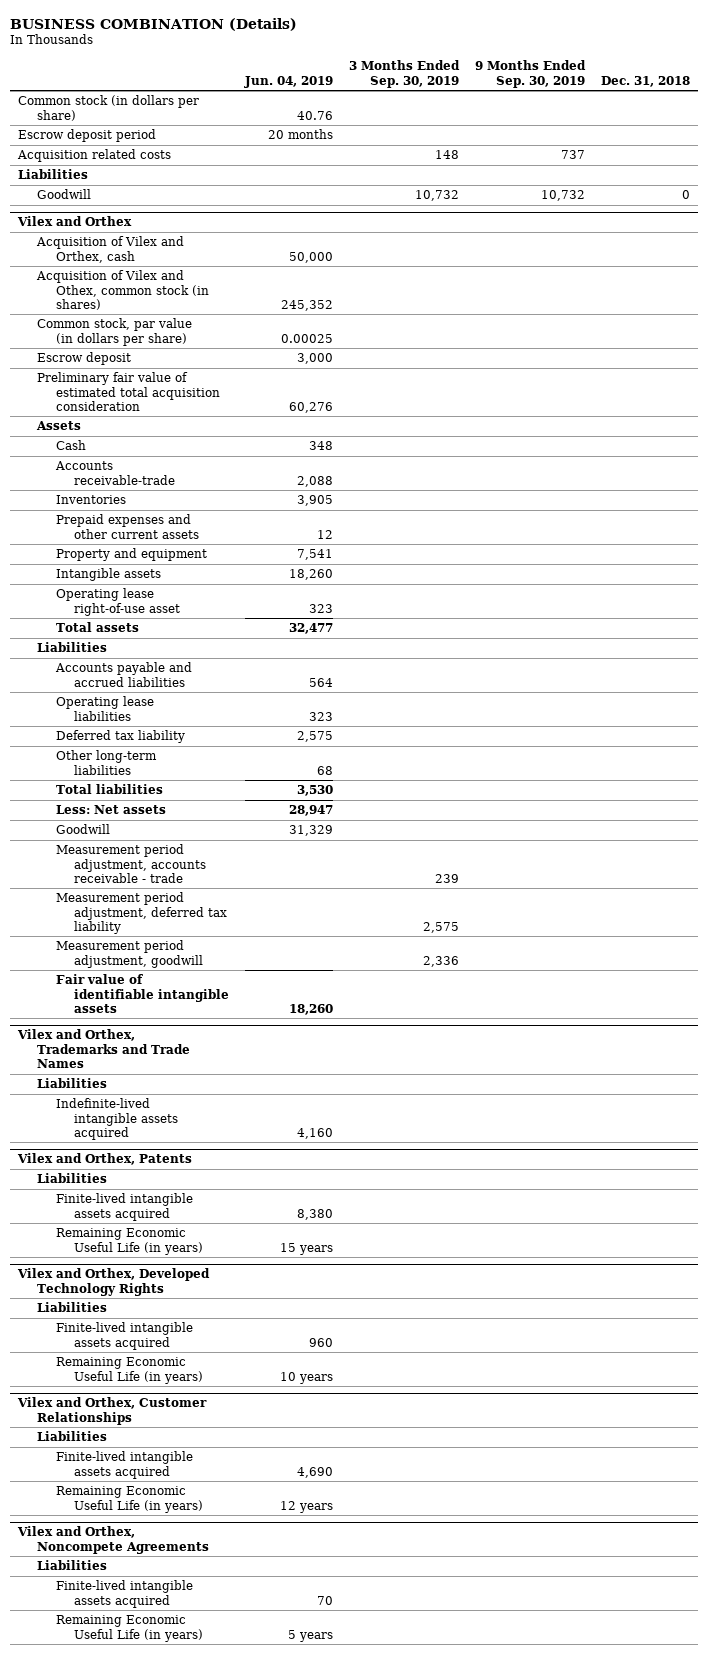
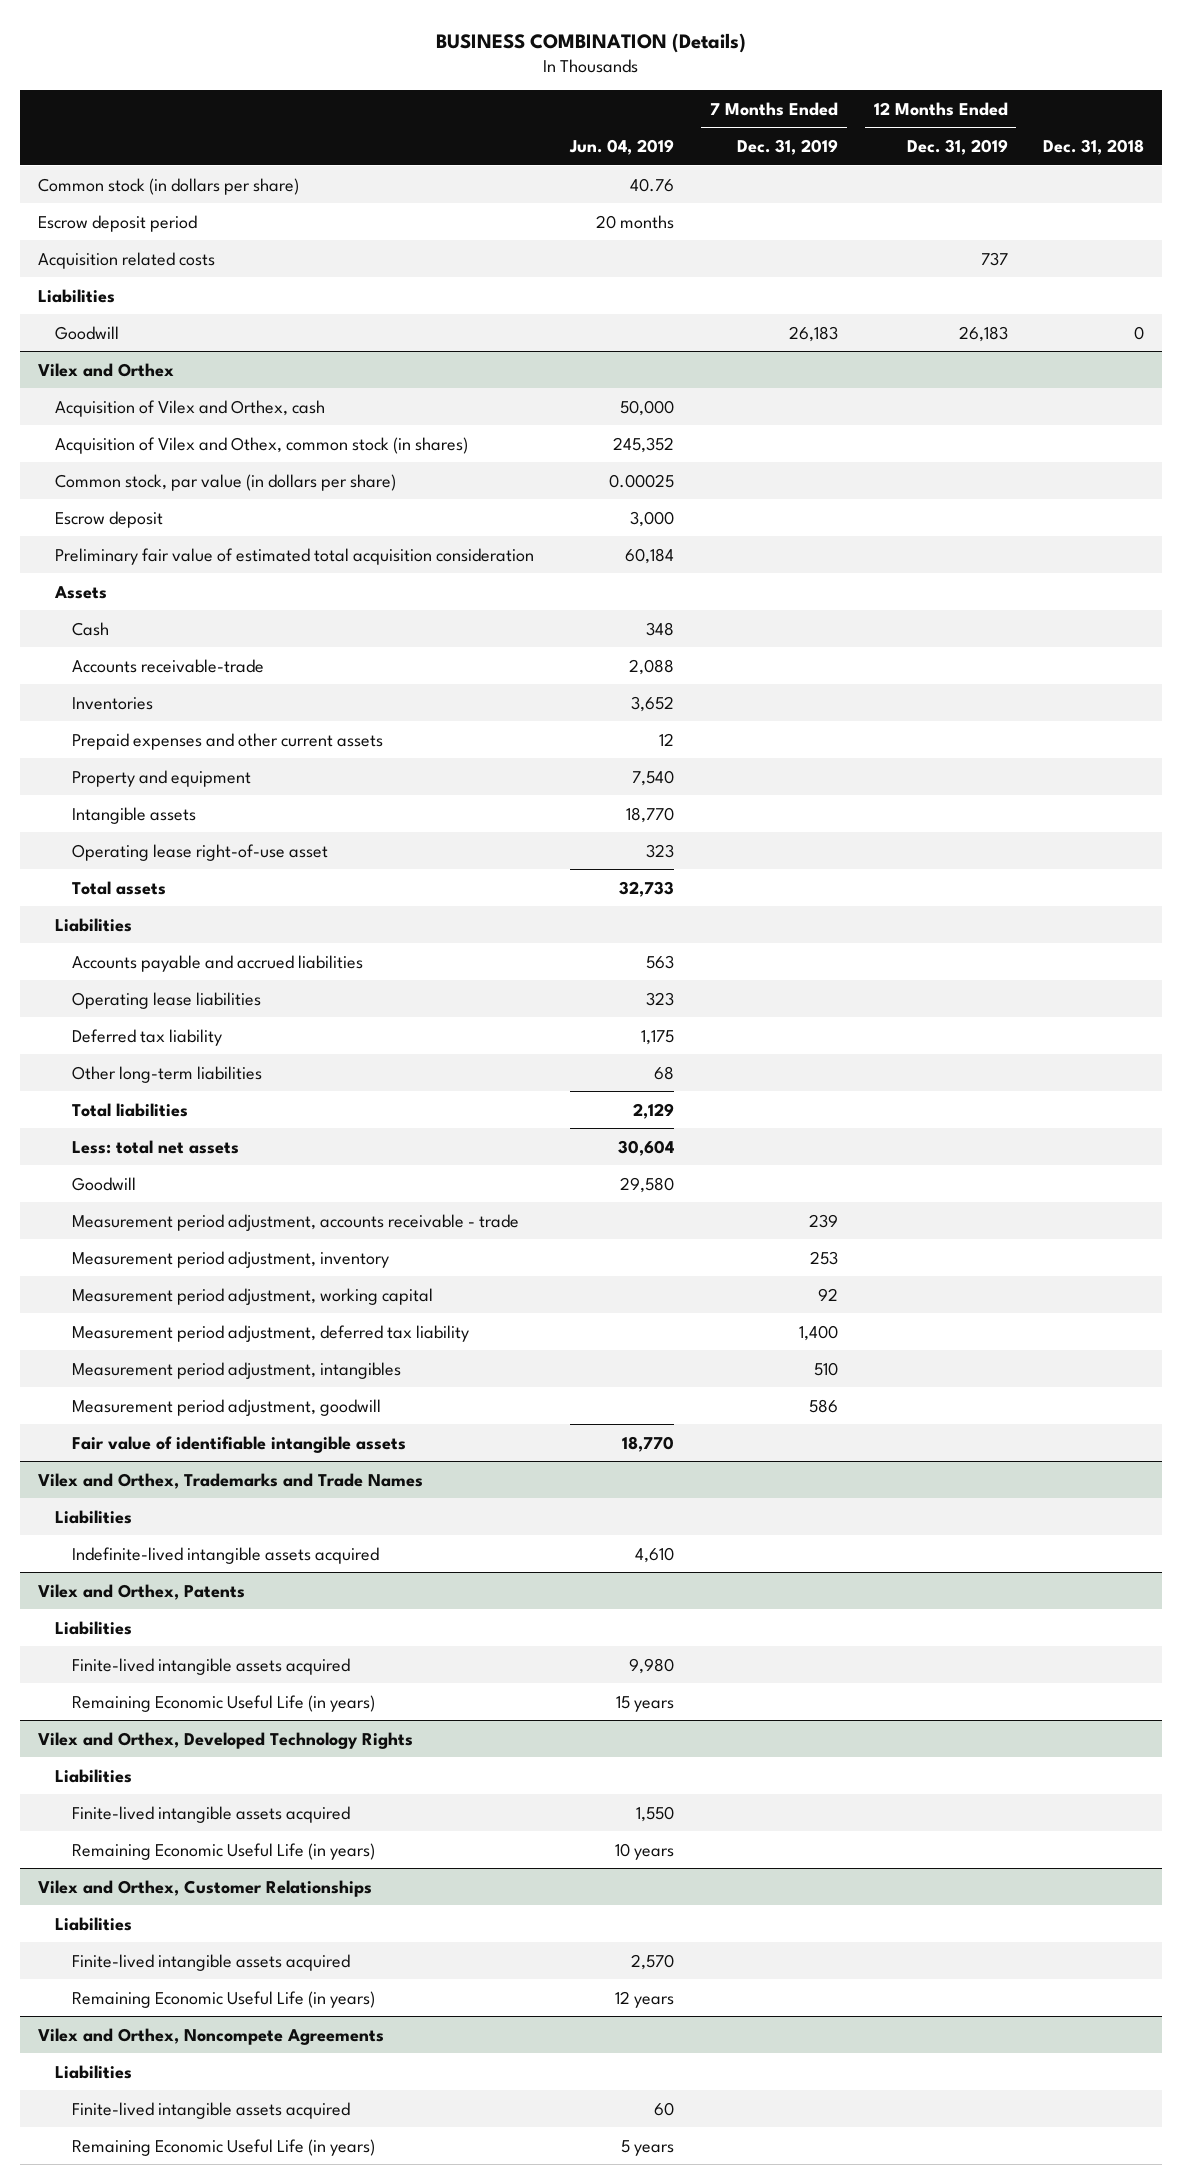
- | Jun. 04, 2019 | 3 Months Ended Sep. 30, 2019 | 9 Months Ended Sep. 30, 2019 | Dec. 31, 2018
+ | Jun. 04, 2019 | 7 Months Ended Dec. 31, 2019 | 12 Months Ended Dec. 31, 2019 | Dec. 31, 2018
@ Vilex and Orthex
- Preliminary fair value of estimated total acquisition consideration | 60,276 | | |
+ Preliminary fair value of estimated total acquisition consideration | 60,184 | | |
- Inventories | 3,905 | | |
+ Inventories | 3,652 | | |
- Property and equipment | 7,541 | | |
- Intangible assets | 18,260 | | |
+ Property and equipment | 7,540 | | |
+ Intangible assets | 18,770 | | |
- Total assets | 32,477 | | |
+ Total assets | 32,733 | | |
- Accounts payable and accrued liabilities | 564 | | |
+ Accounts payable and accrued liabilities | 563 | | |
- Deferred tax liability | 2,575 | | |
+ Deferred tax liability | 1,175 | | |
- Total liabilities | 3,530 | | |
- Less: Net assets | 28,947 | | |
- Goodwill | 31,329 | | |
+ Total liabilities | 2,129 | | |
+ Less: total net assets | 30,604 | | |
+ Goodwill | 29,580 | | |
+ Measurement period adjustment, inventory | | 253 | |
+ Measurement period adjustment, working capital | | 92 | |
+ Measurement period adjustment, intangibles | | 510 | |
- Fair value of identifiable intangible assets | 18,260 | | |
+ Fair value of identifiable intangible assets | 18,770 | | |
@ Vilex and Orthex, Trademarks and Trade Names
- Indefinite-lived intangible assets acquired | 4,160 | | |
+ Indefinite-lived intangible assets acquired | 4,610 | | |
@ Vilex and Orthex, Patents
- Finite-lived intangible assets acquired | 8,380 | | |
+ Finite-lived intangible assets acquired | 9,980 | | |
@ Vilex and Orthex, Developed Technology Rights
- Finite-lived intangible assets acquired | 960 | | |
+ Finite-lived intangible assets acquired | 1,550 | | |
@ Vilex and Orthex, Customer Relationships
- Finite-lived intangible assets acquired | 4,690 | | |
+ Finite-lived intangible assets acquired | 2,570 | | |
@ Vilex and Orthex, Noncompete Agreements
- Finite-lived intangible assets acquired | 70 | | |
+ Finite-lived intangible assets acquired | 60 | | |

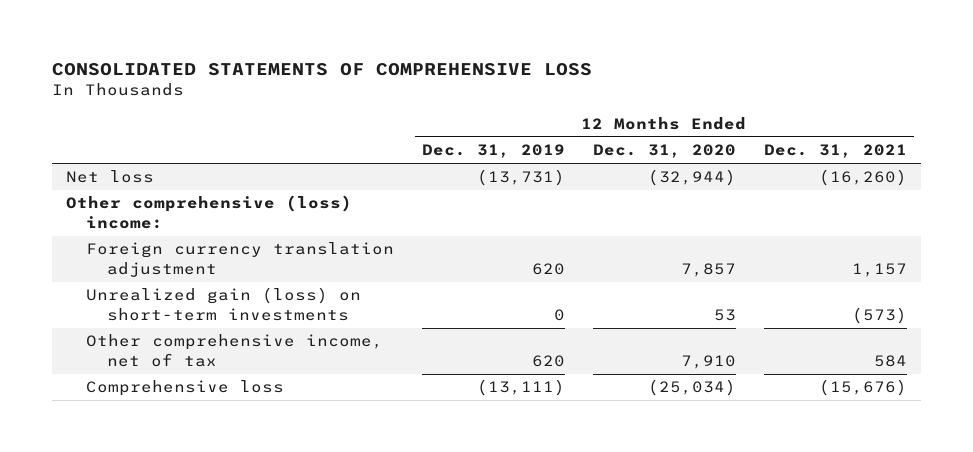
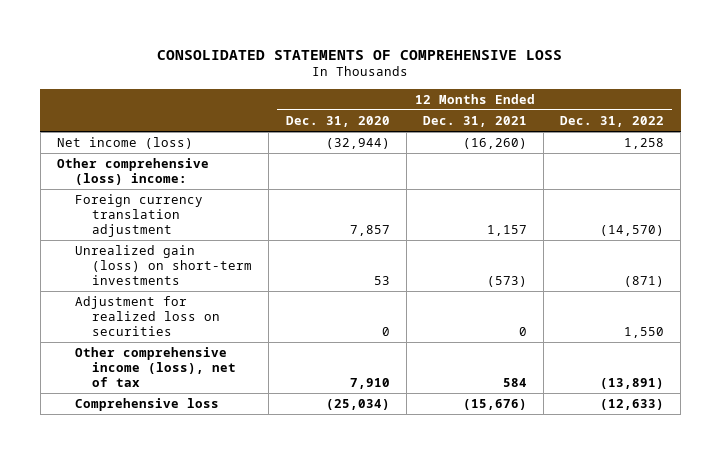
- | 12 Months Ended Dec. 31, 2019 | 12 Months Ended Dec. 31, 2020 | 12 Months Ended Dec. 31, 2021
+ | 12 Months Ended Dec. 31, 2020 | 12 Months Ended Dec. 31, 2021 | 12 Months Ended Dec. 31, 2022
- Net loss | (13,731) | (32,944) | (16,260)
+ Net income (loss) | (32,944) | (16,260) | 1,258
- Other comprehensive income, net of tax | 620 | 7,910 | 584
+ Adjustment for realized loss on securities | 0 | 0 | 1,550
+ Other comprehensive income (loss), net of tax | 7,910 | 584 | (13,891)

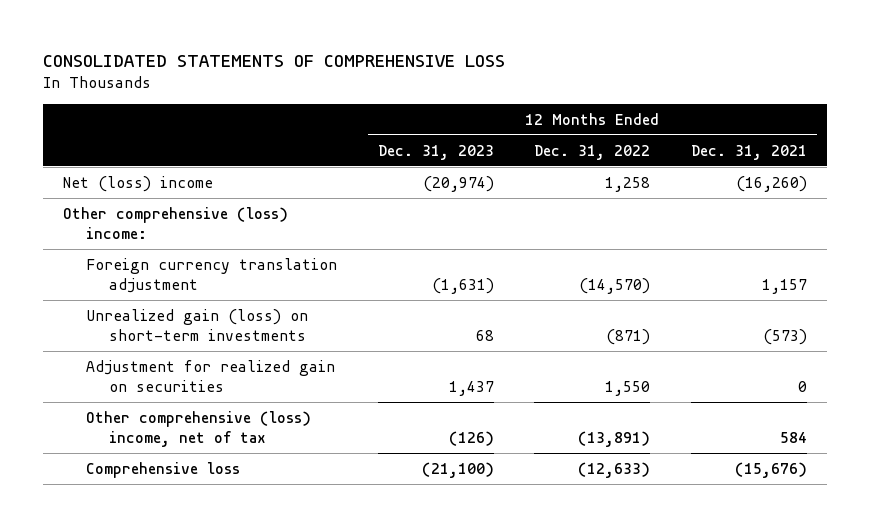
- | 12 Months Ended Dec. 31, 2020 | 12 Months Ended Dec. 31, 2021 | 12 Months Ended Dec. 31, 2022
+ | 12 Months Ended Dec. 31, 2023 | 12 Months Ended Dec. 31, 2022 | 12 Months Ended Dec. 31, 2021
- Net income (loss) | (32,944) | (16,260) | 1,258
+ Net (loss) income | (20,974) | 1,258 | (16,260)
- Adjustment for realized loss on securities | 0 | 0 | 1,550
- Other comprehensive income (loss), net of tax | 7,910 | 584 | (13,891)
+ Adjustment for realized gain on securities | 1,437 | 1,550 | 0
+ Other comprehensive (loss) income, net of tax | (126) | (13,891) | 584

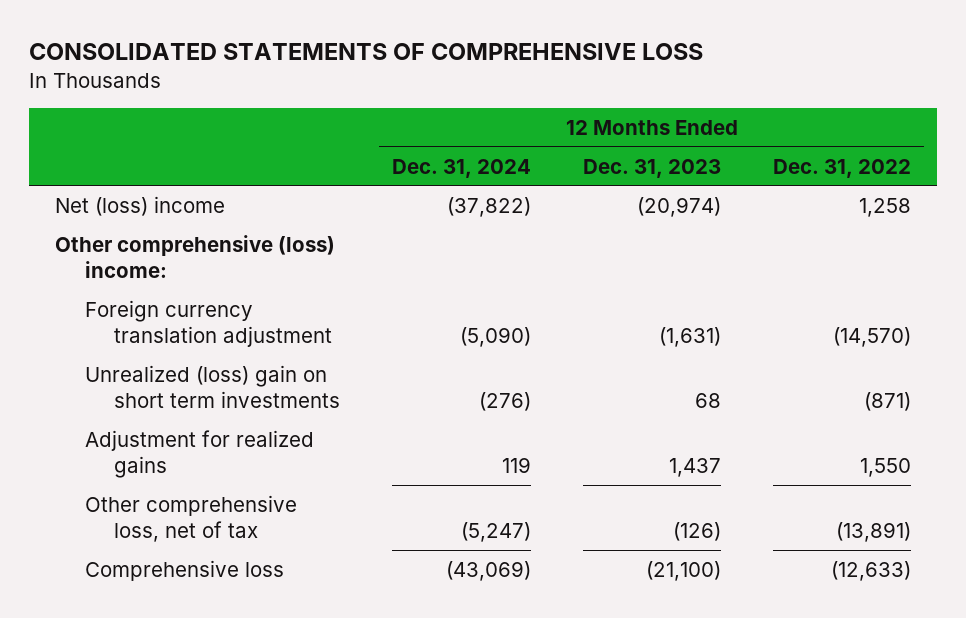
- | 12 Months Ended Dec. 31, 2023 | 12 Months Ended Dec. 31, 2022 | 12 Months Ended Dec. 31, 2021
+ | 12 Months Ended Dec. 31, 2024 | 12 Months Ended Dec. 31, 2023 | 12 Months Ended Dec. 31, 2022
- Unrealized gain (loss) on short-term investments | 68 | (871) | (573)
- Adjustment for realized gain on securities | 1,437 | 1,550 | 0
- Other comprehensive (loss) income, net of tax | (126) | (13,891) | 584
+ Unrealized (loss) gain on short term investments | (276) | 68 | (871)
+ Adjustment for realized gains | 119 | 1,437 | 1,550
+ Other comprehensive loss, net of tax | (5,247) | (126) | (13,891)

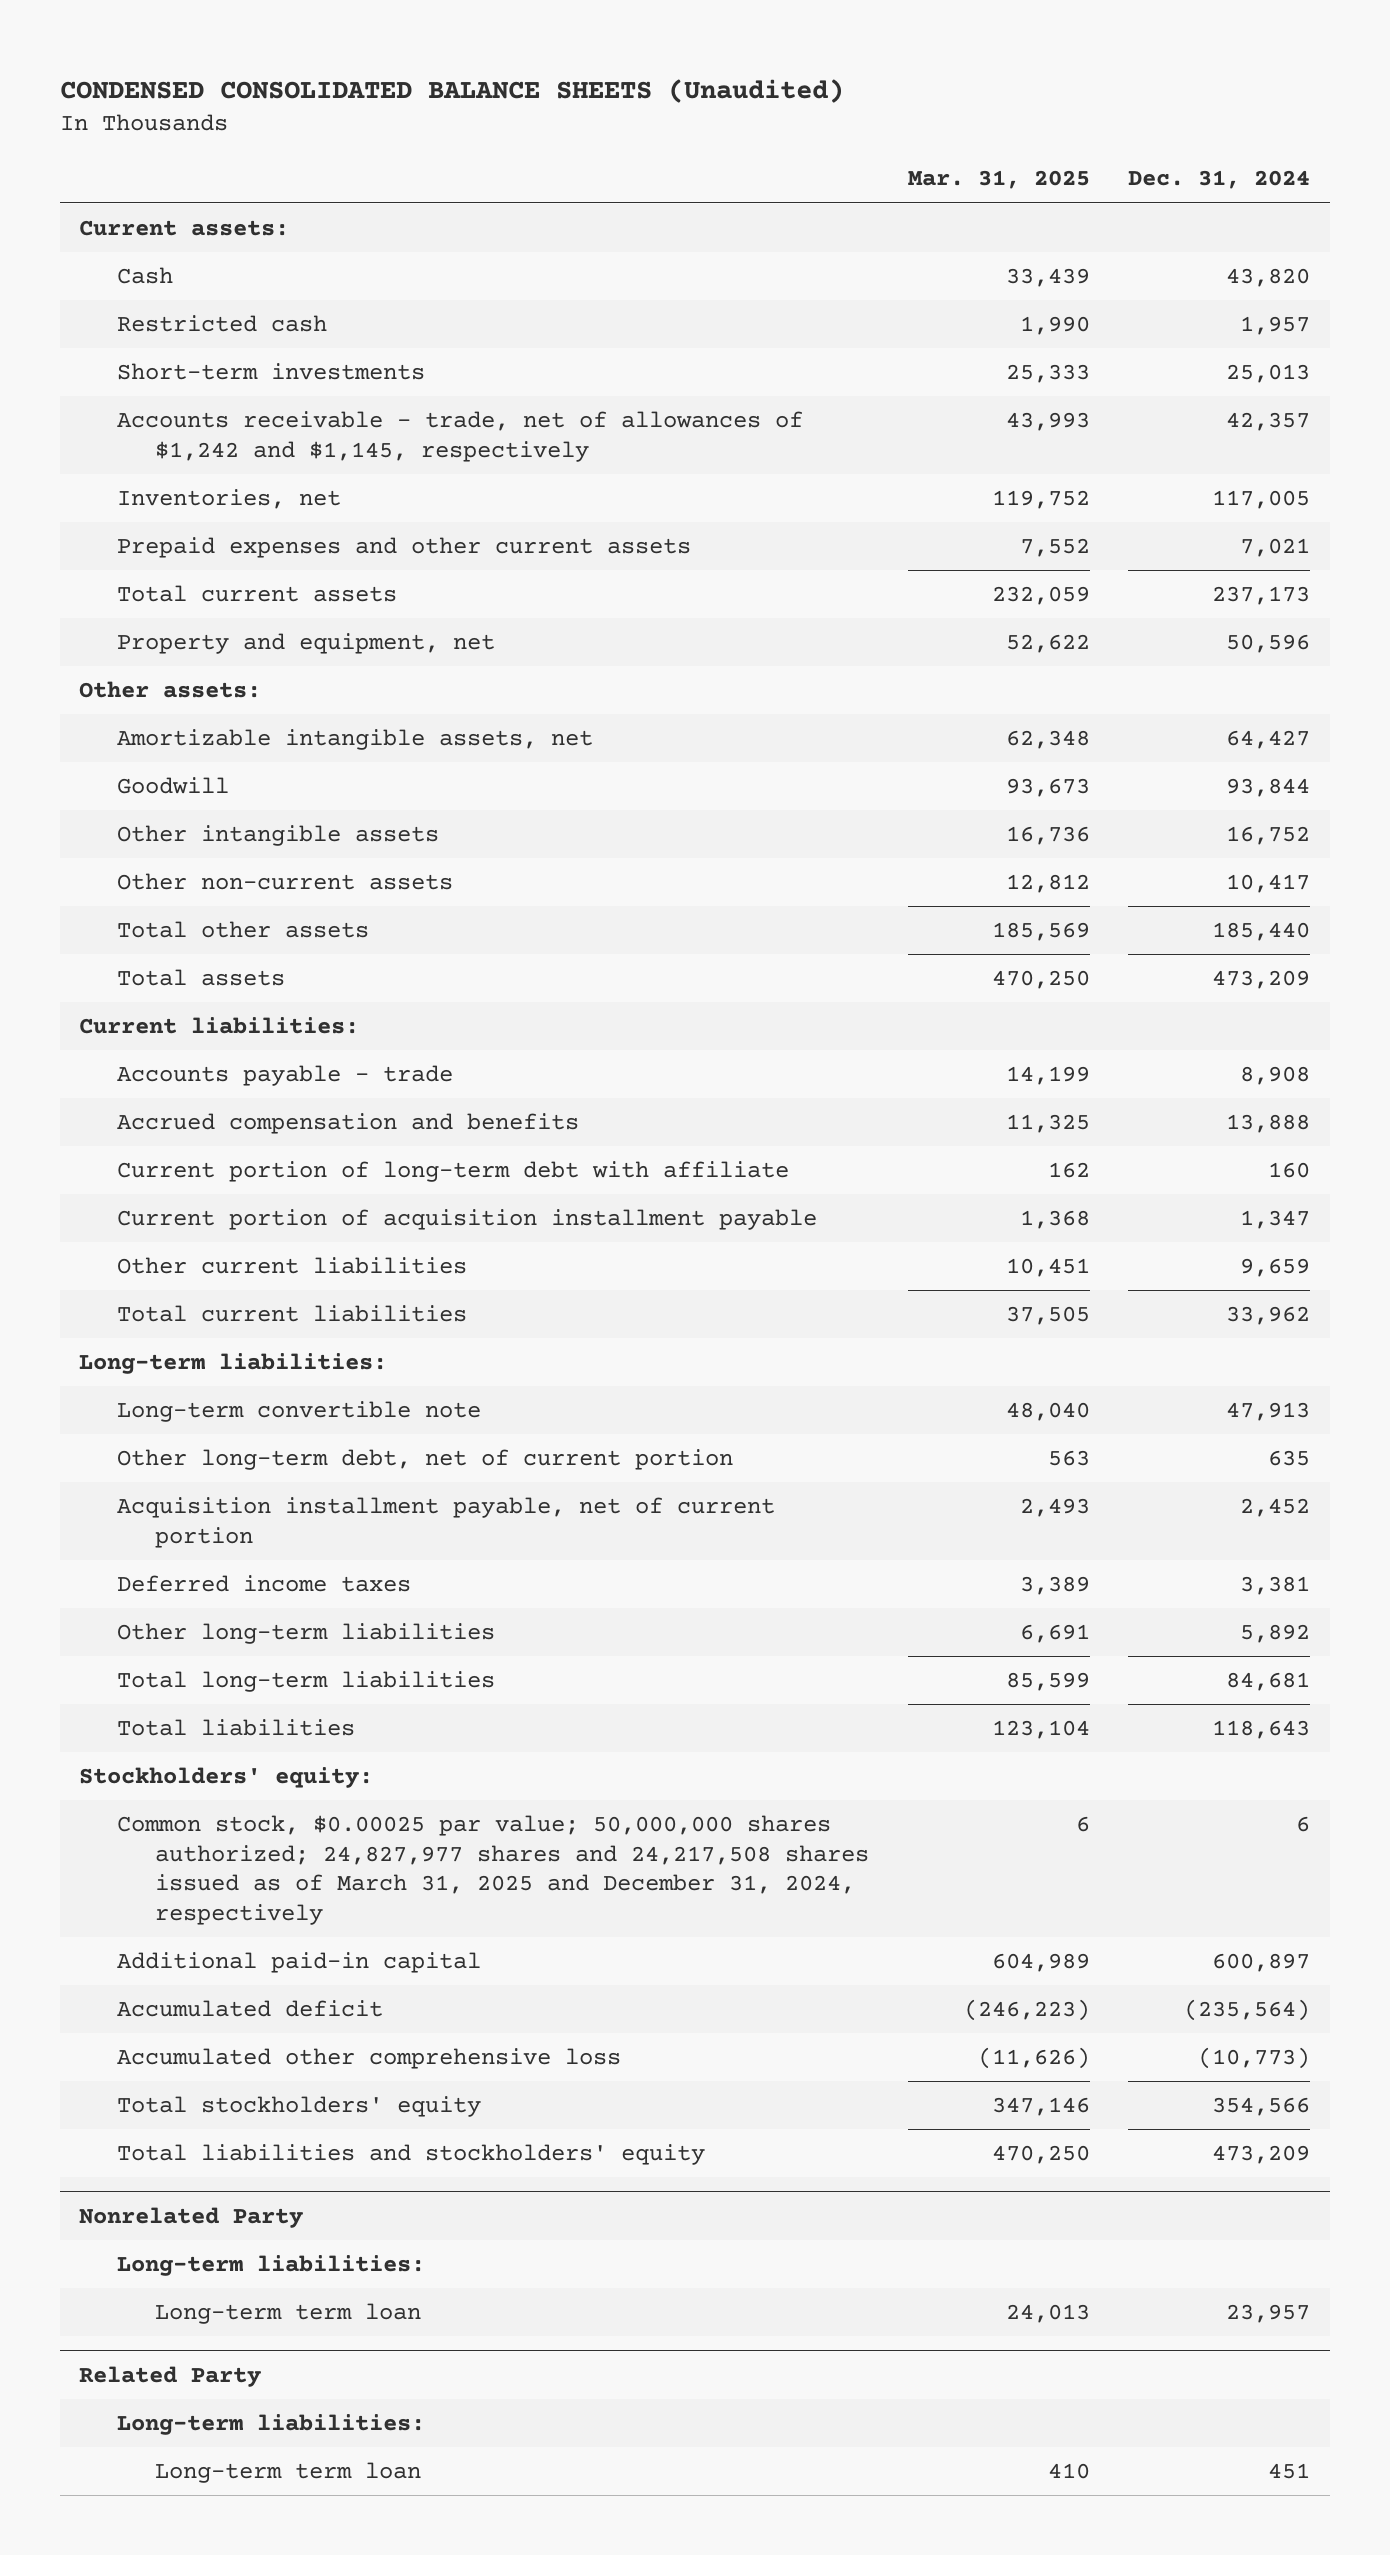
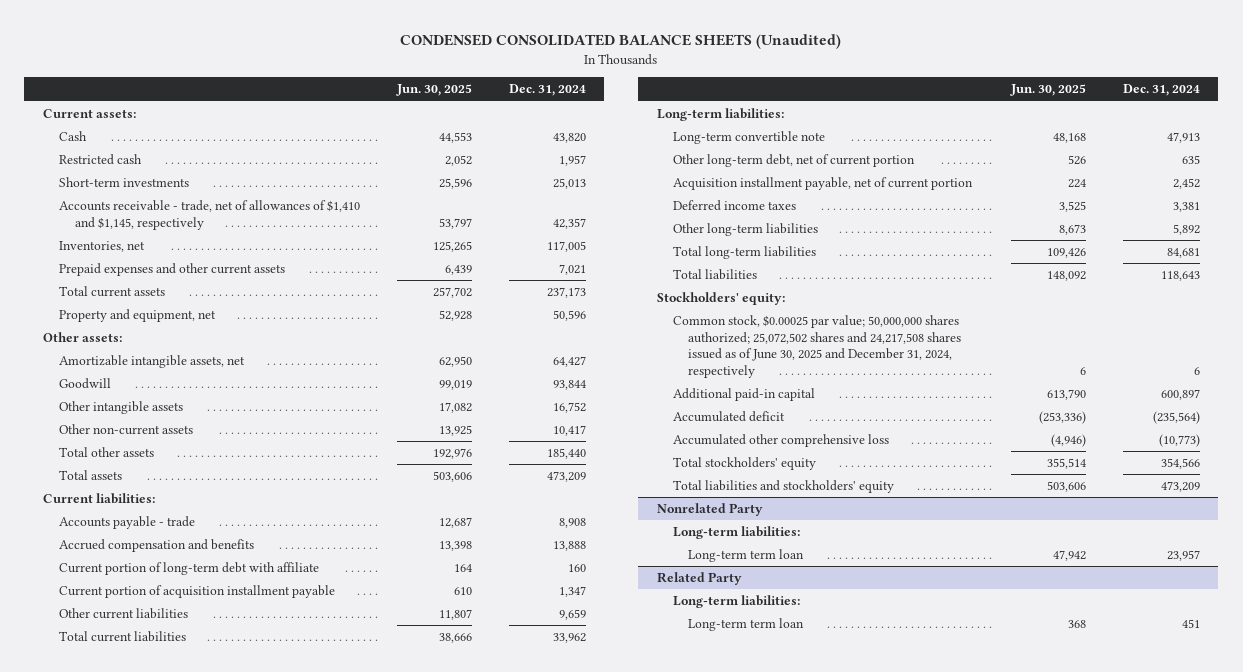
- | Mar. 31, 2025 | Dec. 31, 2024
+ | Jun. 30, 2025 | Dec. 31, 2024
- Accounts receivable - trade, net of allowances of $1,242 and $1,145, respectively | 43,993 | 42,357
+ Accounts receivable - trade, net of allowances of $1,410 and $1,145, respectively | 53,797 | 42,357
- Common stock, $0.00025 par value; 50,000,000 shares authorized; 24,827,977 shares and 24,217,508 shares issued as of March 31, 2025 and December 31, 2024, respectively | 6 | 6
+ Common stock, $0.00025 par value; 50,000,000 shares authorized; 25,072,502 shares and 24,217,508 shares issued as of June 30, 2025 and December 31, 2024, respectively | 6 | 6

